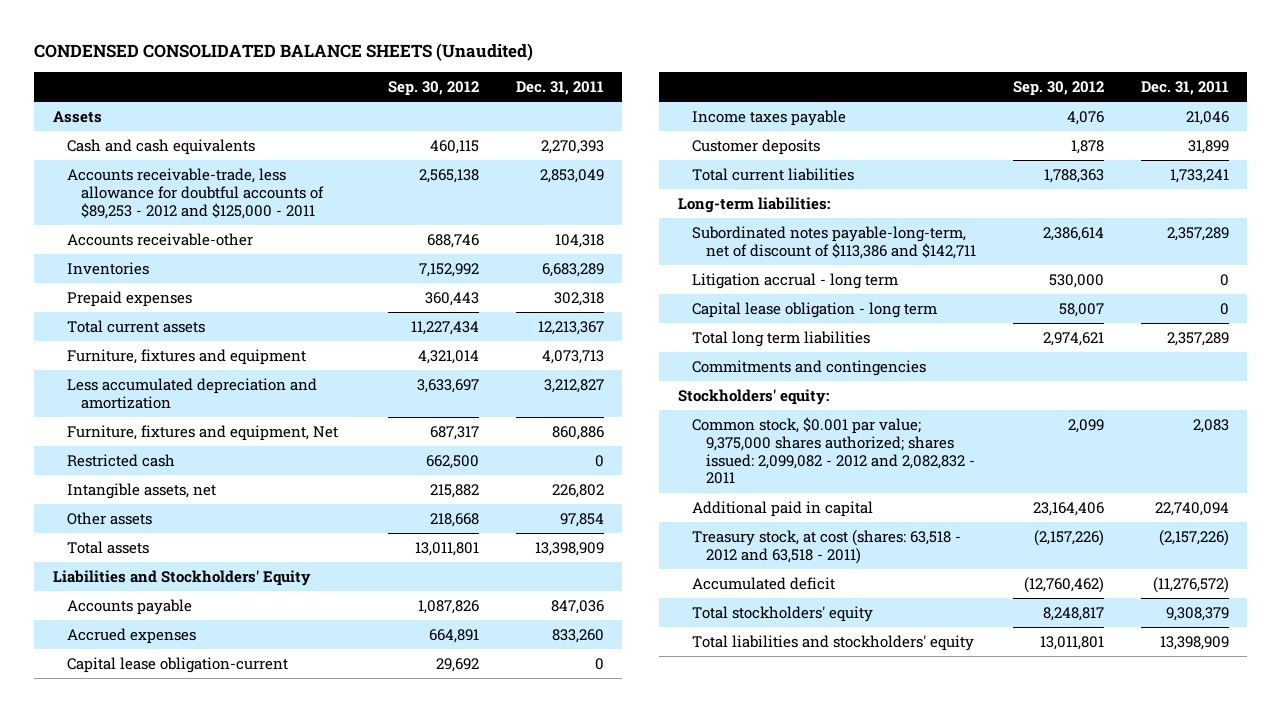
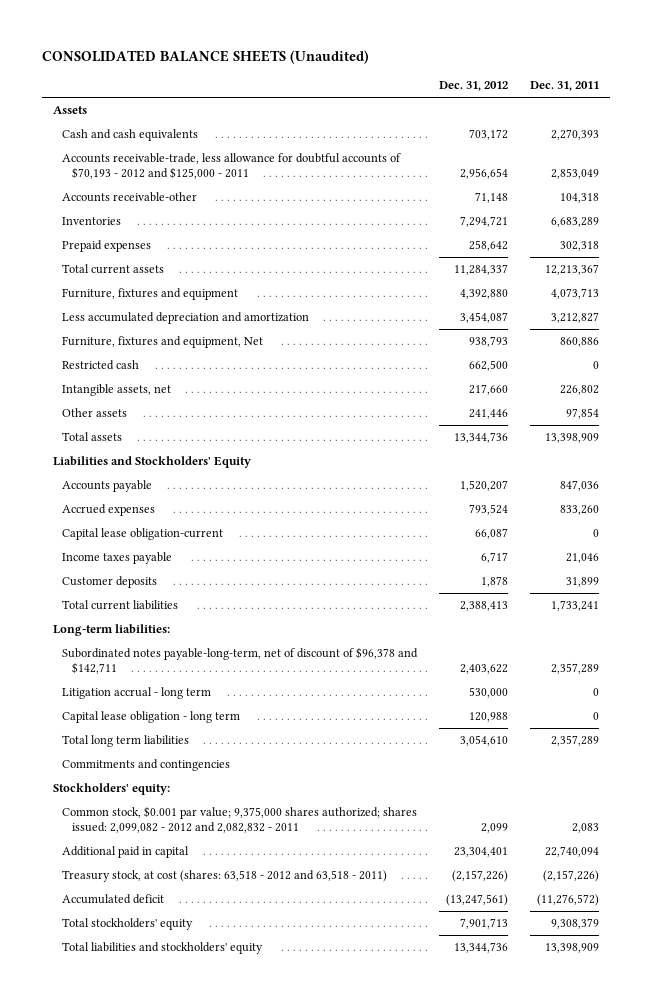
- CONDENSED CONSOLIDATED BALANCE SHEETS (Unaudited)
+ CONSOLIDATED BALANCE SHEETS (Unaudited)
- | Sep. 30, 2012 | Dec. 31, 2011
+ | Dec. 31, 2012 | Dec. 31, 2011
- Accounts receivable-trade, less allowance for doubtful accounts of $89,253 - 2012 and $125,000 - 2011 | 2,565,138 | 2,853,049
+ Accounts receivable-trade, less allowance for doubtful accounts of $70,193 - 2012 and $125,000 - 2011 | 2,956,654 | 2,853,049
- Subordinated notes payable-long-term, net of discount of $113,386 and $142,711 | 2,386,614 | 2,357,289
+ Subordinated notes payable-long-term, net of discount of $96,378 and $142,711 | 2,403,622 | 2,357,289

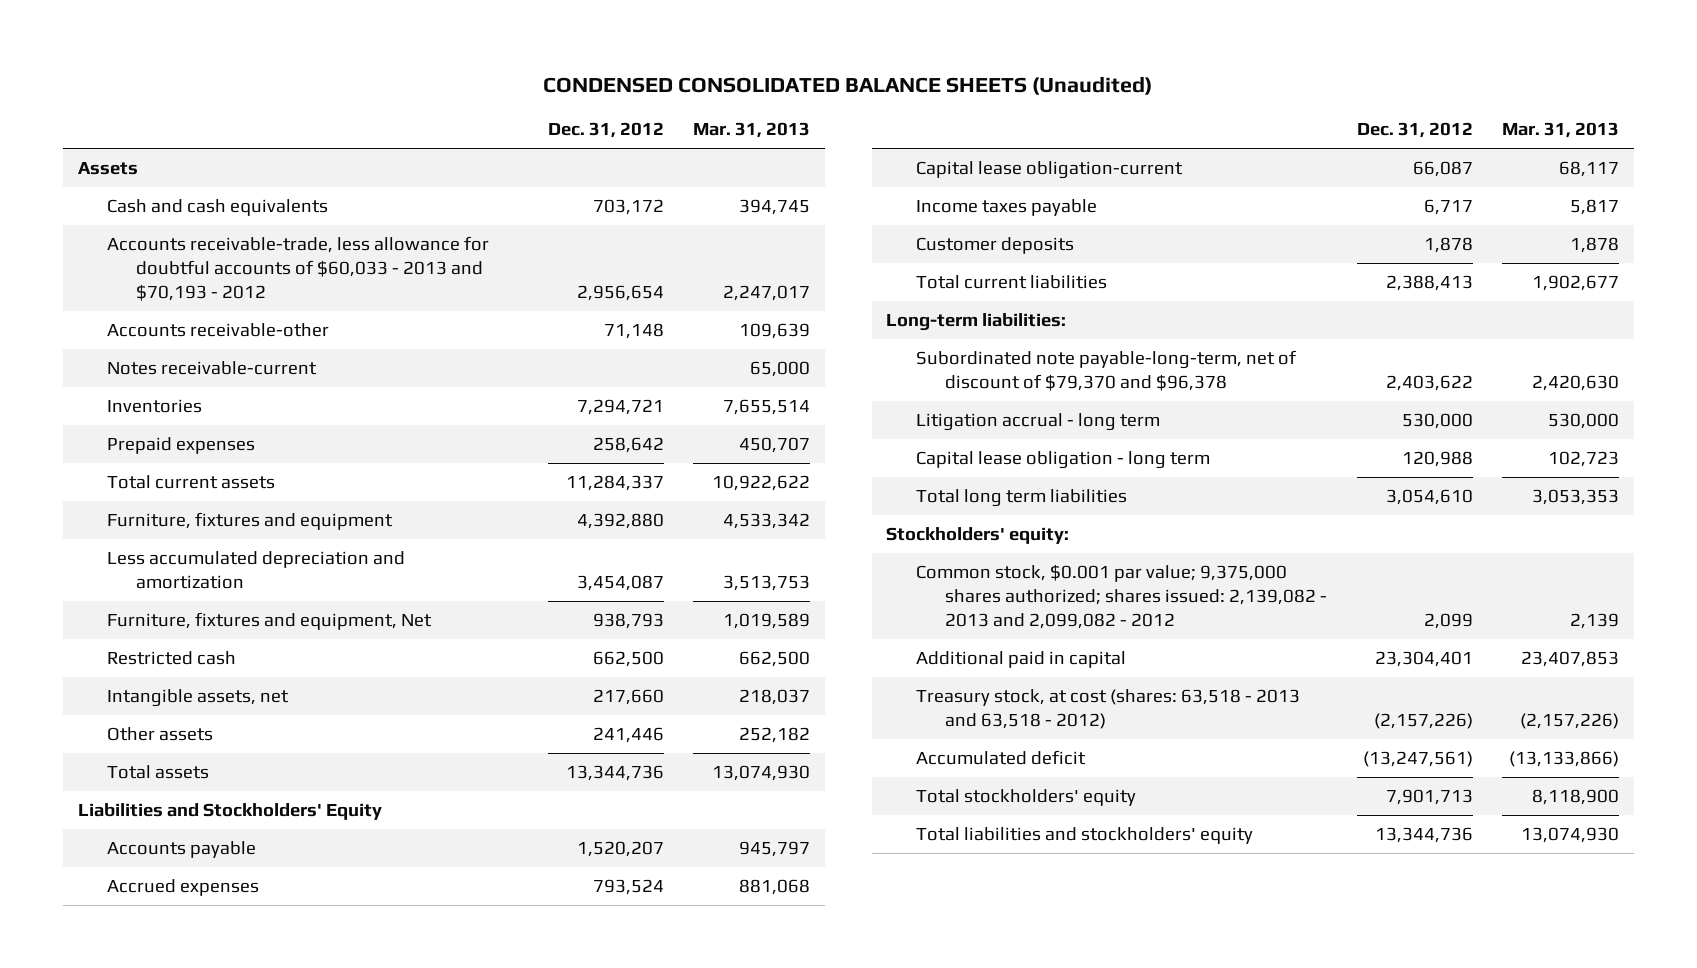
- CONSOLIDATED BALANCE SHEETS (Unaudited)
+ CONDENSED CONSOLIDATED BALANCE SHEETS (Unaudited)
- | Dec. 31, 2012 | Dec. 31, 2011
+ | Dec. 31, 2012 | Mar. 31, 2013
- Accounts receivable-trade, less allowance for doubtful accounts of $70,193 - 2012 and $125,000 - 2011 | 2,956,654 | 2,853,049
+ Accounts receivable-trade, less allowance for doubtful accounts of $60,033 - 2013 and $70,193 - 2012 | 2,956,654 | 2,247,017
+ Notes receivable-current | | 65,000
- Subordinated notes payable-long-term, net of discount of $96,378 and $142,711 | 2,403,622 | 2,357,289
+ Subordinated note payable-long-term, net of discount of $79,370 and $96,378 | 2,403,622 | 2,420,630
- Commitments and contingencies
- Common stock, $0.001 par value; 9,375,000 shares authorized; shares issued: 2,099,082 - 2012 and 2,082,832 - 2011 | 2,099 | 2,083
+ Common stock, $0.001 par value; 9,375,000 shares authorized; shares issued: 2,139,082 - 2013 and 2,099,082 - 2012 | 2,099 | 2,139
- Treasury stock, at cost (shares: 63,518 - 2012 and 63,518 - 2011) | (2,157,226) | (2,157,226)
+ Treasury stock, at cost (shares: 63,518 - 2013 and 63,518 - 2012) | (2,157,226) | (2,157,226)

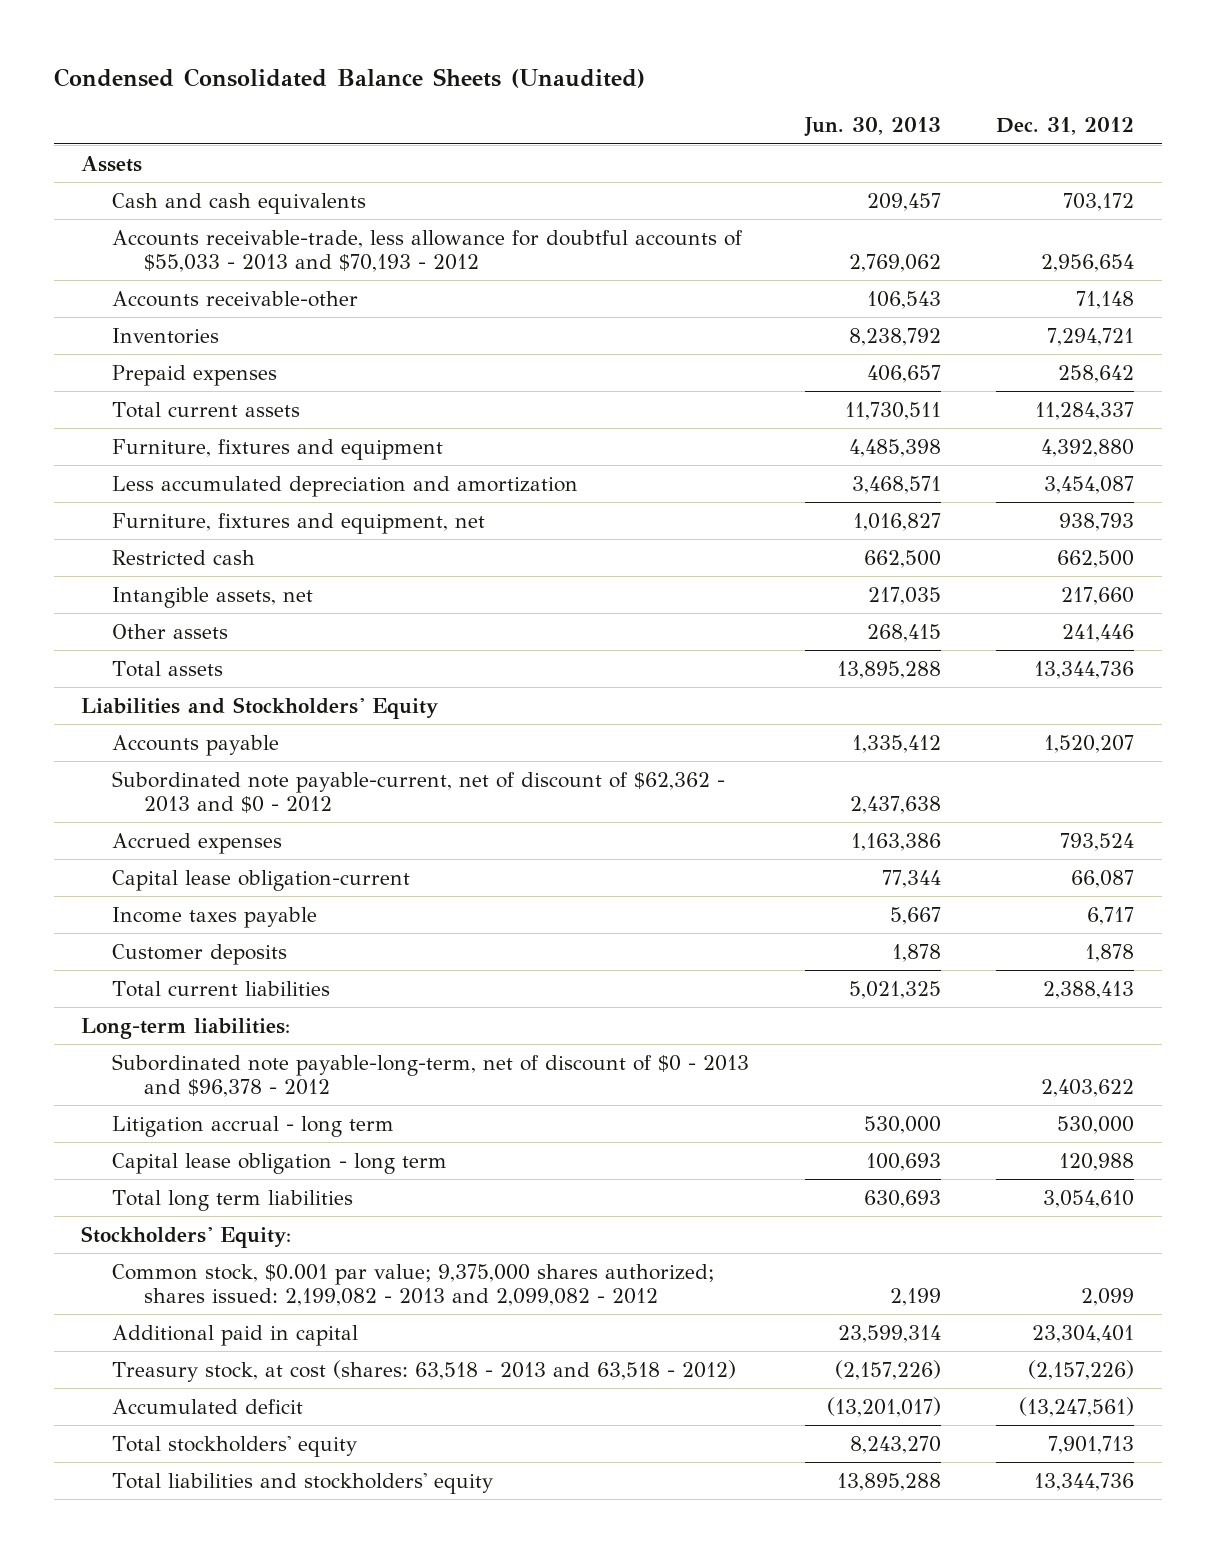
- CONDENSED CONSOLIDATED BALANCE SHEETS (Unaudited)
+ Condensed Consolidated Balance Sheets (Unaudited)
- | Dec. 31, 2012 | Mar. 31, 2013
+ | Jun. 30, 2013 | Dec. 31, 2012
- Accounts receivable-trade, less allowance for doubtful accounts of $60,033 - 2013 and $70,193 - 2012 | 2,956,654 | 2,247,017
+ Accounts receivable-trade, less allowance for doubtful accounts of $55,033 - 2013 and $70,193 - 2012 | 2,769,062 | 2,956,654
- Notes receivable-current | | 65,000
- Furniture, fixtures and equipment, Net | 938,793 | 1,019,589
+ Furniture, fixtures and equipment, net | 1,016,827 | 938,793
+ Subordinated note payable-current, net of discount of $62,362 - 2013 and $0 - 2012 | 2,437,638 |
- Subordinated note payable-long-term, net of discount of $79,370 and $96,378 | 2,403,622 | 2,420,630
+ Subordinated note payable-long-term, net of discount of $0 - 2013 and $96,378 - 2012 | | 2,403,622
- Stockholders' equity:
- Common stock, $0.001 par value; 9,375,000 shares authorized; shares issued: 2,139,082 - 2013 and 2,099,082 - 2012 | 2,099 | 2,139
+ Stockholders' Equity:
+ Common stock, $0.001 par value; 9,375,000 shares authorized; shares issued: 2,199,082 - 2013 and 2,099,082 - 2012 | 2,199 | 2,099

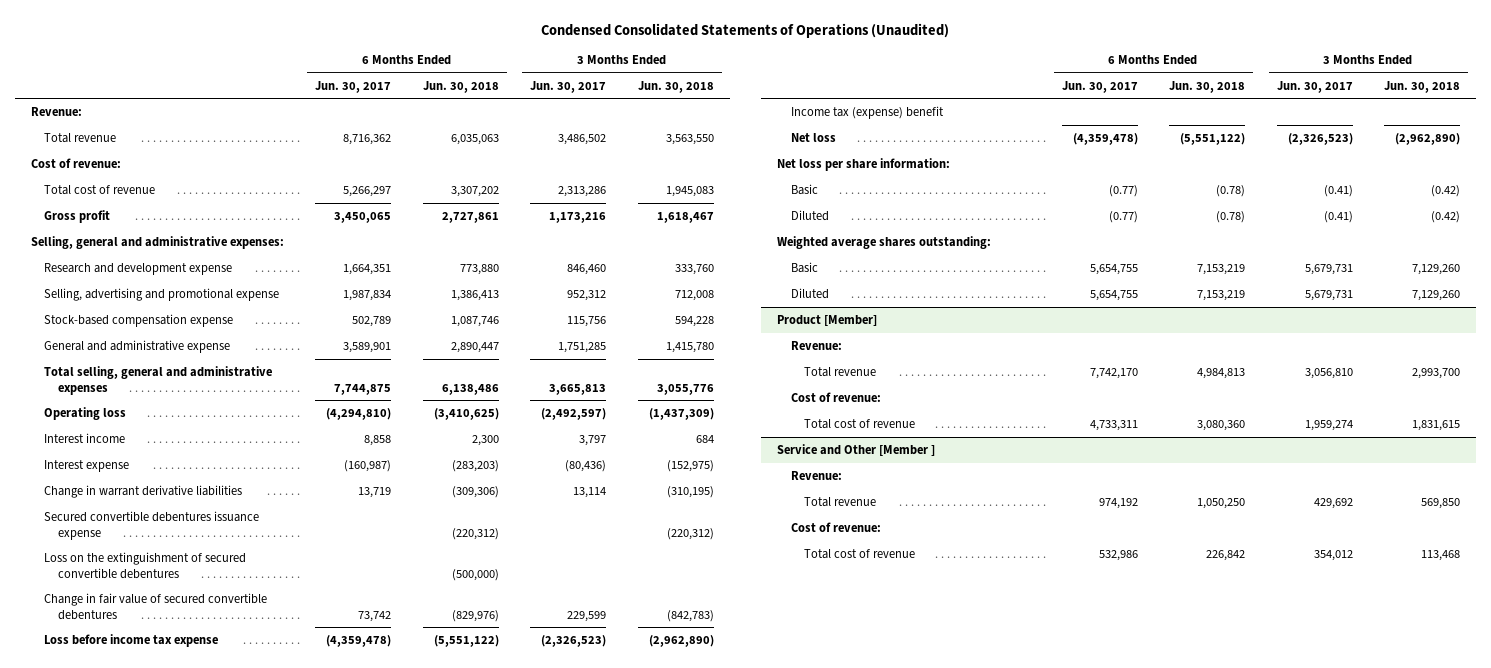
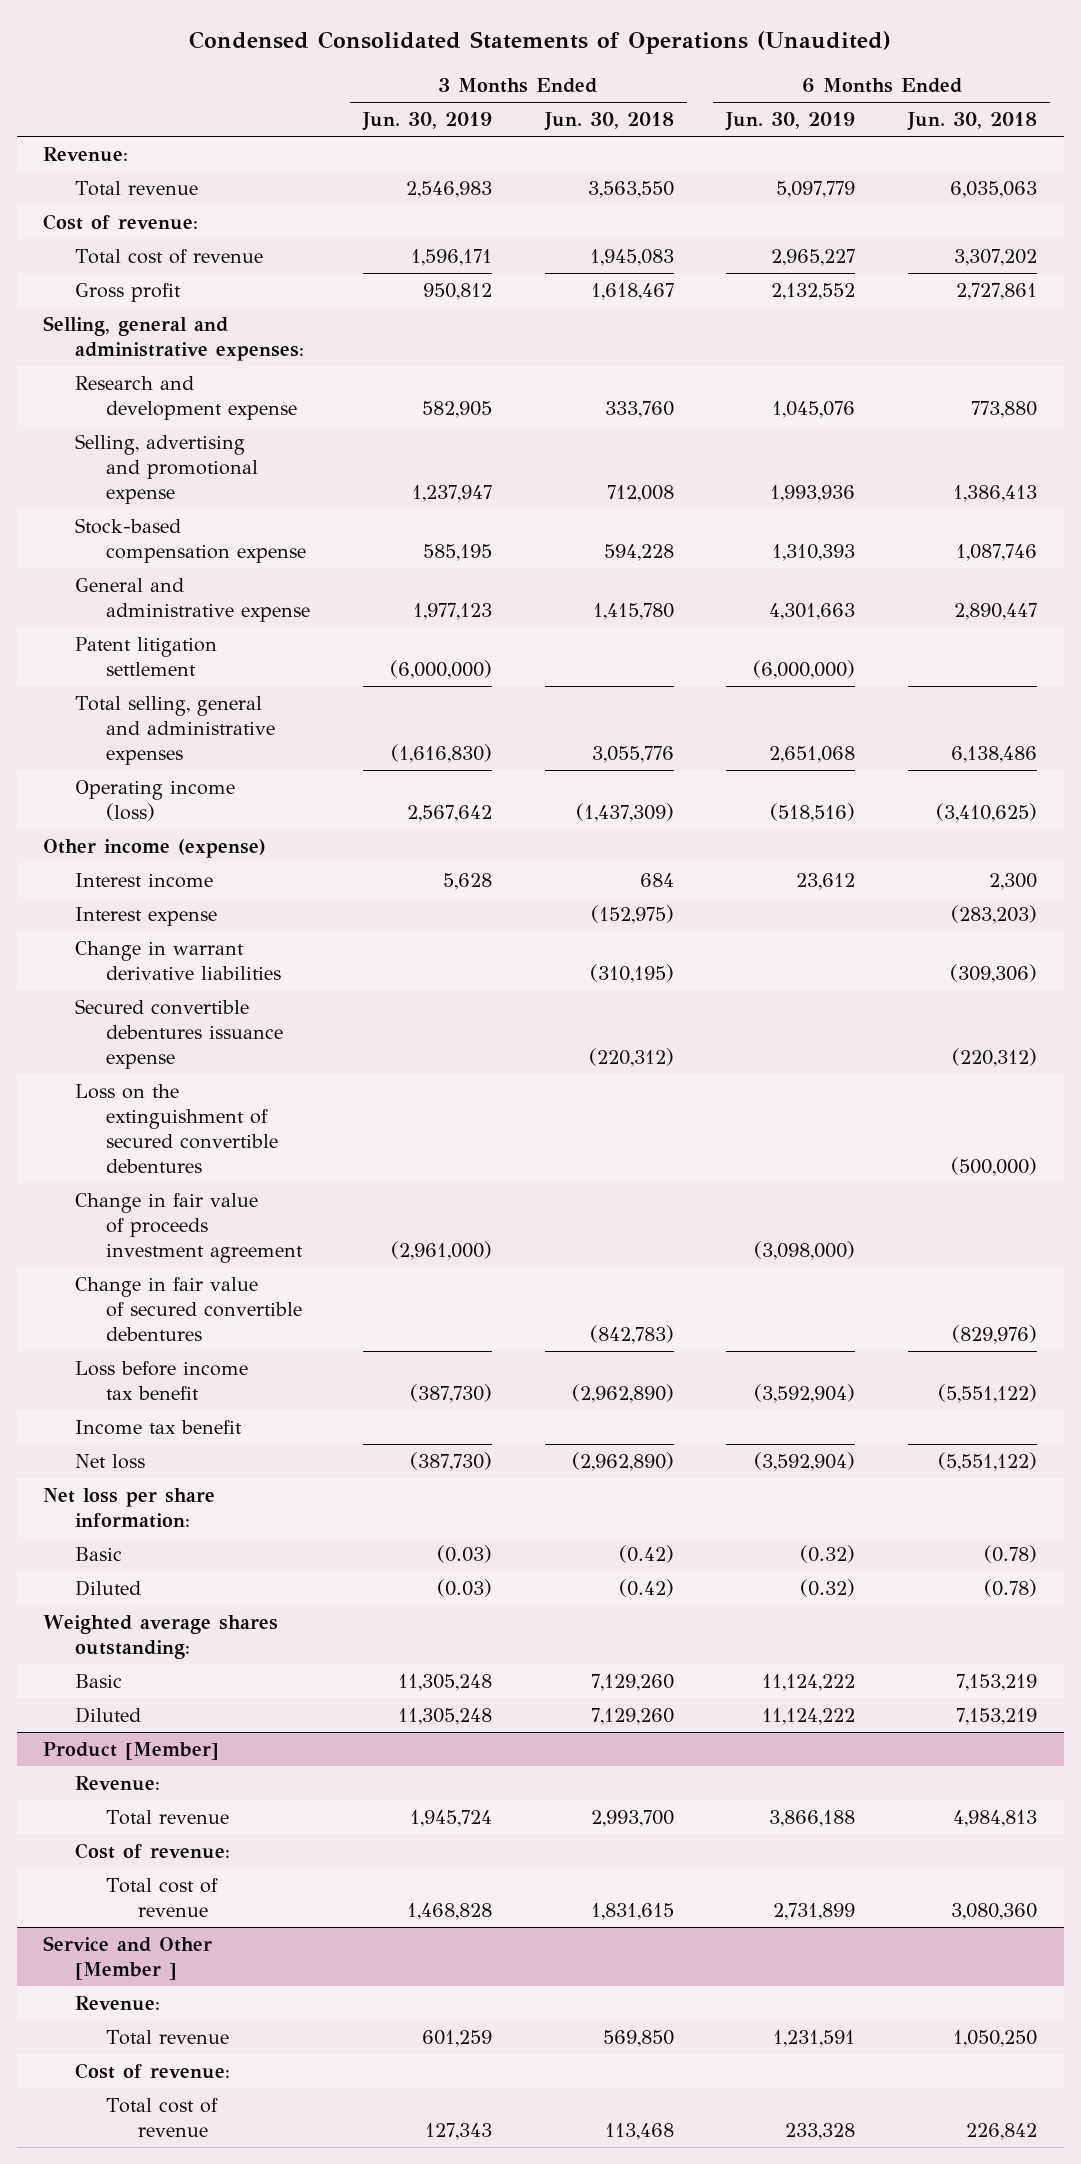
- | 6 Months Ended Jun. 30, 2017 | 6 Months Ended Jun. 30, 2018 | 3 Months Ended Jun. 30, 2017 | 3 Months Ended Jun. 30, 2018
+ | 3 Months Ended Jun. 30, 2019 | 3 Months Ended Jun. 30, 2018 | 6 Months Ended Jun. 30, 2019 | 6 Months Ended Jun. 30, 2018
+ Patent litigation settlement | (6,000,000) | | (6,000,000) |
- Operating loss | (4,294,810) | (3,410,625) | (2,492,597) | (1,437,309)
+ Operating income (loss) | 2,567,642 | (1,437,309) | (518,516) | (3,410,625)
+ Other income (expense)
+ Change in fair value of proceeds investment agreement | (2,961,000) | | (3,098,000) |
- Loss before income tax expense | (4,359,478) | (5,551,122) | (2,326,523) | (2,962,890)
- Income tax (expense) benefit
+ Loss before income tax benefit | (387,730) | (2,962,890) | (3,592,904) | (5,551,122)
+ Income tax benefit

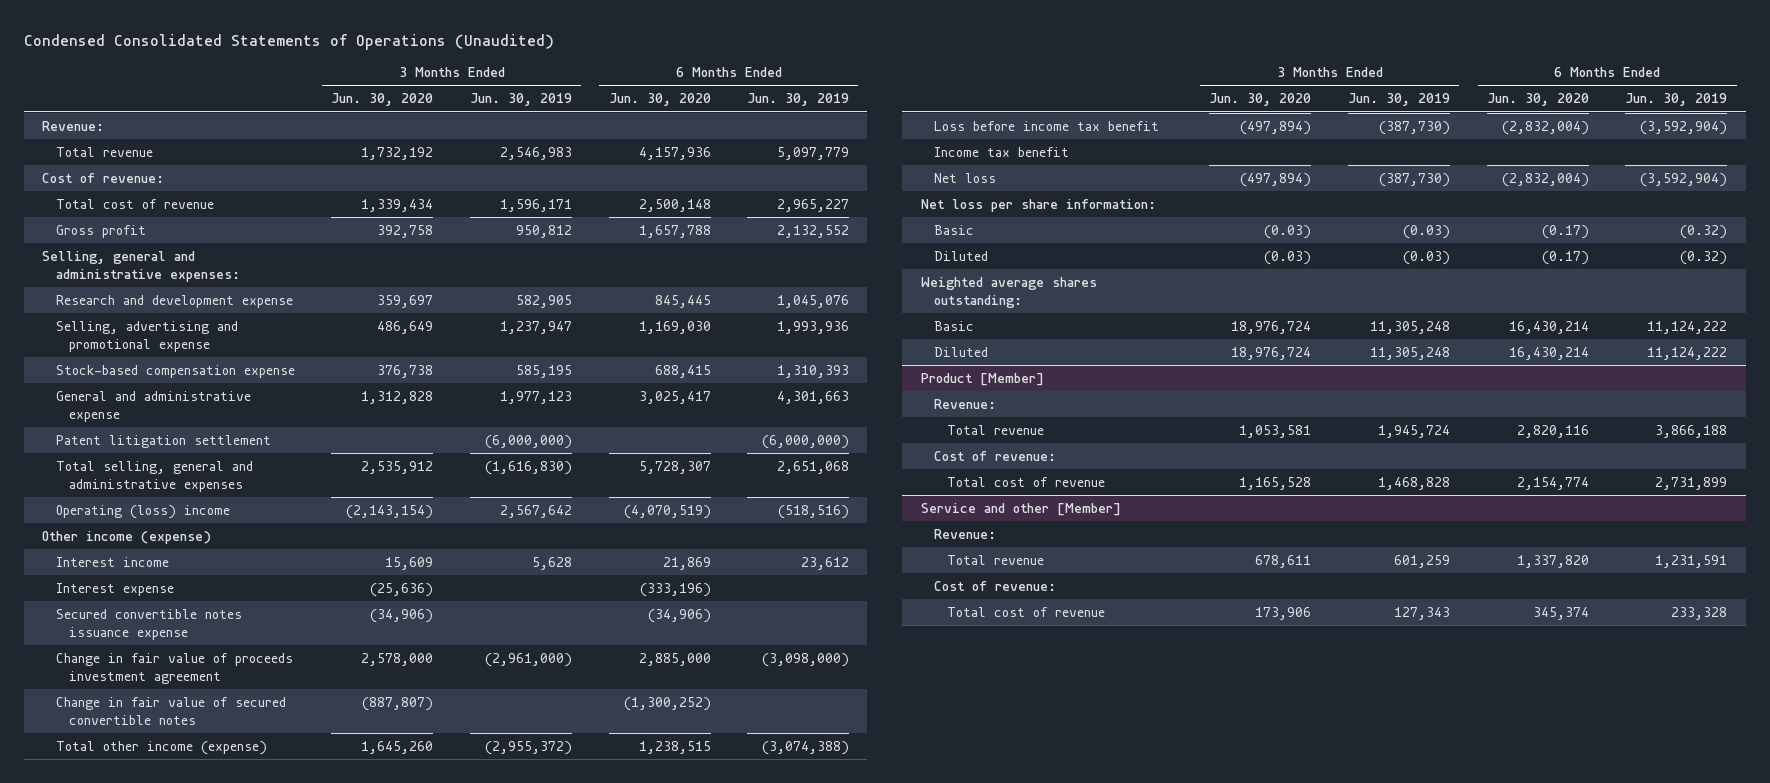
- | 3 Months Ended Jun. 30, 2019 | 3 Months Ended Jun. 30, 2018 | 6 Months Ended Jun. 30, 2019 | 6 Months Ended Jun. 30, 2018
+ | 3 Months Ended Jun. 30, 2020 | 3 Months Ended Jun. 30, 2019 | 6 Months Ended Jun. 30, 2020 | 6 Months Ended Jun. 30, 2019
- Operating income (loss) | 2,567,642 | (1,437,309) | (518,516) | (3,410,625)
+ Operating (loss) income | (2,143,154) | 2,567,642 | (4,070,519) | (518,516)
- Change in warrant derivative liabilities | | (310,195) | | (309,306)
- Secured convertible debentures issuance expense | | (220,312) | | (220,312)
- Loss on the extinguishment of secured convertible debentures | | | | (500,000)
+ Secured convertible notes issuance expense | (34,906) | | (34,906) |
- Change in fair value of secured convertible debentures | | (842,783) | | (829,976)
+ Change in fair value of secured convertible notes | (887,807) | | (1,300,252) |
+ Total other income (expense) | 1,645,260 | (2,955,372) | 1,238,515 | (3,074,388)
- Service and Other [Member ]
+ Service and other [Member]

